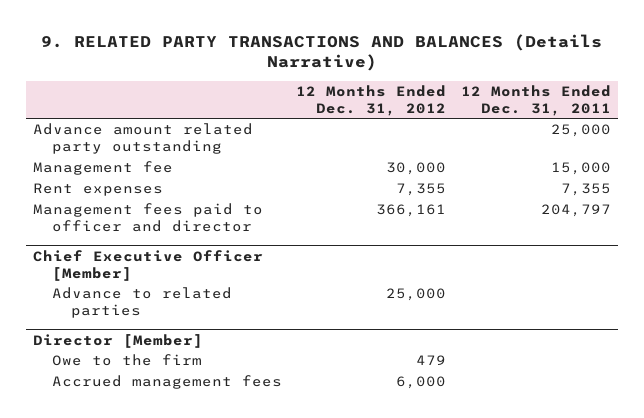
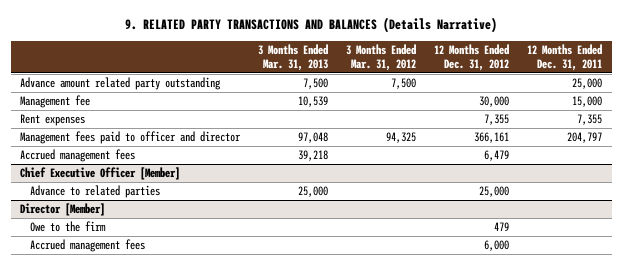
- | 12 Months Ended Dec. 31, 2012 | 12 Months Ended Dec. 31, 2011
+ | 3 Months Ended Mar. 31, 2013 | 3 Months Ended Mar. 31, 2012 | 12 Months Ended Dec. 31, 2012 | 12 Months Ended Dec. 31, 2011
+ Accrued management fees | 39,218 | | 6,479 |

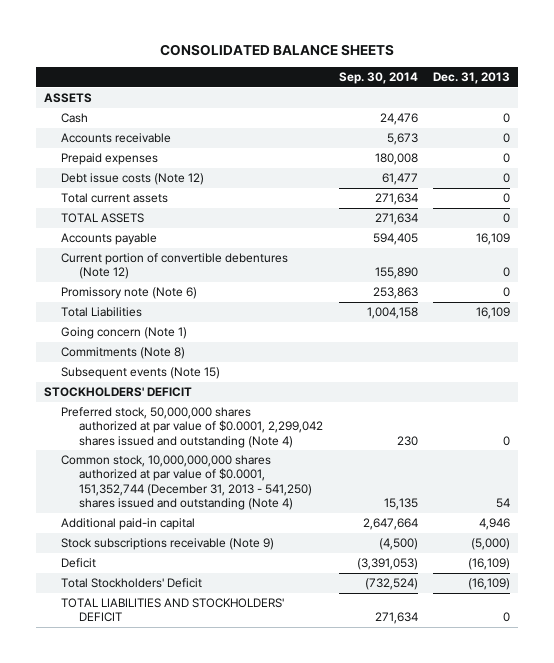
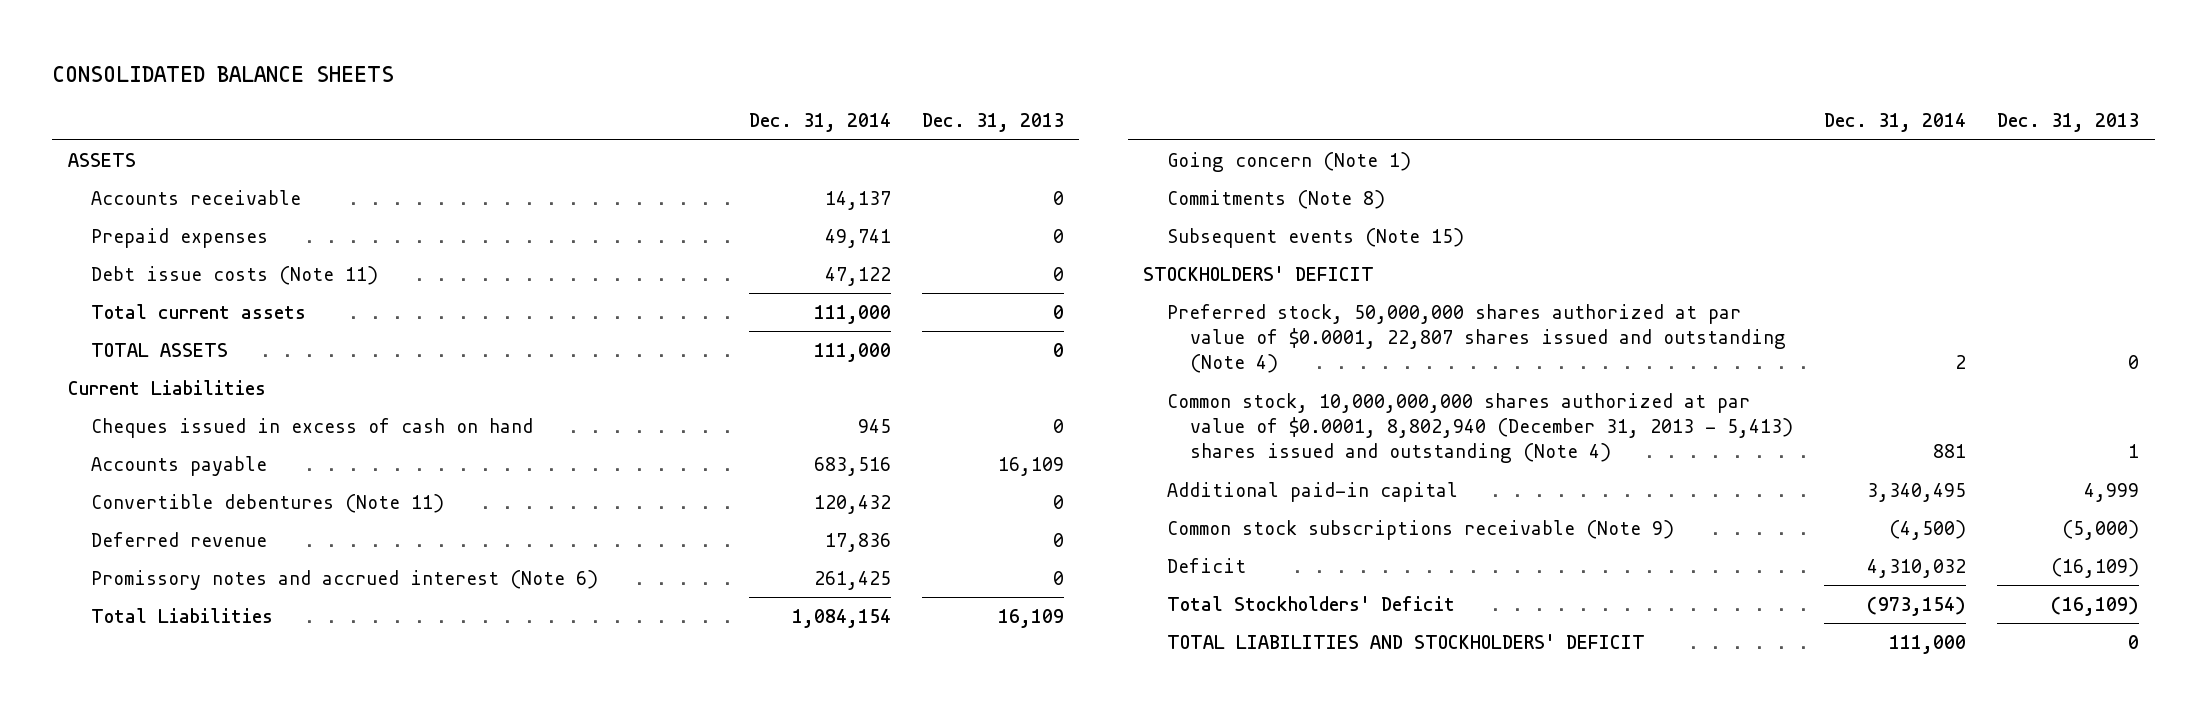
- | Sep. 30, 2014 | Dec. 31, 2013
+ | Dec. 31, 2014 | Dec. 31, 2013
- Cash | 24,476 | 0
- Debt issue costs (Note 12) | 61,477 | 0
+ Debt issue costs (Note 11) | 47,122 | 0
+ Current Liabilities
+ Cheques issued in excess of cash on hand | 945 | 0
- Current portion of convertible debentures (Note 12) | 155,890 | 0
- Promissory note (Note 6) | 253,863 | 0
+ Convertible debentures (Note 11) | 120,432 | 0
+ Deferred revenue | 17,836 | 0
+ Promissory notes and accrued interest (Note 6) | 261,425 | 0
- Preferred stock, 50,000,000 shares authorized at par value of $0.0001, 2,299,042 shares issued and outstanding (Note 4) | 230 | 0
- Common stock, 10,000,000,000 shares authorized at par value of $0.0001, 151,352,744 (December 31, 2013 - 541,250) shares issued and outstanding (Note 4) | 15,135 | 54
- Additional paid-in capital | 2,647,664 | 4,946
- Stock subscriptions receivable (Note 9) | (4,500) | (5,000)
+ Preferred stock, 50,000,000 shares authorized at par value of $0.0001, 22,807 shares issued and outstanding (Note 4) | 2 | 0
+ Common stock, 10,000,000,000 shares authorized at par value of $0.0001, 8,802,940 (December 31, 2013 - 5,413) shares issued and outstanding (Note 4) | 881 | 1
+ Additional paid-in capital | 3,340,495 | 4,999
+ Common stock subscriptions receivable (Note 9) | (4,500) | (5,000)

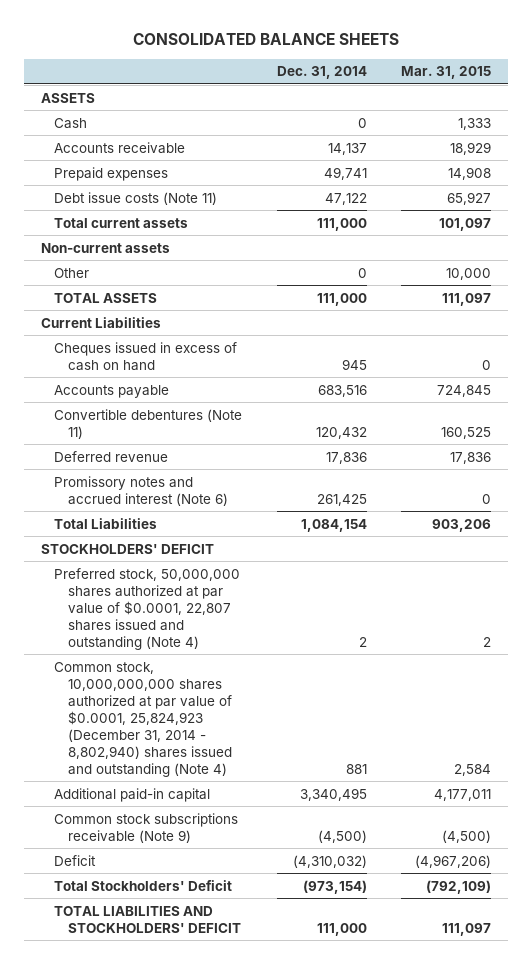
- | Dec. 31, 2014 | Dec. 31, 2013
+ | Dec. 31, 2014 | Mar. 31, 2015
+ Cash | 0 | 1,333
+ Non-current assets
+ Other | 0 | 10,000
- Going concern (Note 1)
- Commitments (Note 8)
- Subsequent events (Note 15)
- Common stock, 10,000,000,000 shares authorized at par value of $0.0001, 8,802,940 (December 31, 2013 - 5,413) shares issued and outstanding (Note 4) | 881 | 1
+ Common stock, 10,000,000,000 shares authorized at par value of $0.0001, 25,824,923 (December 31, 2014 - 8,802,940) shares issued and outstanding (Note 4) | 881 | 2,584
- Deficit | 4,310,032 | (16,109)
+ Deficit | (4,310,032) | (4,967,206)

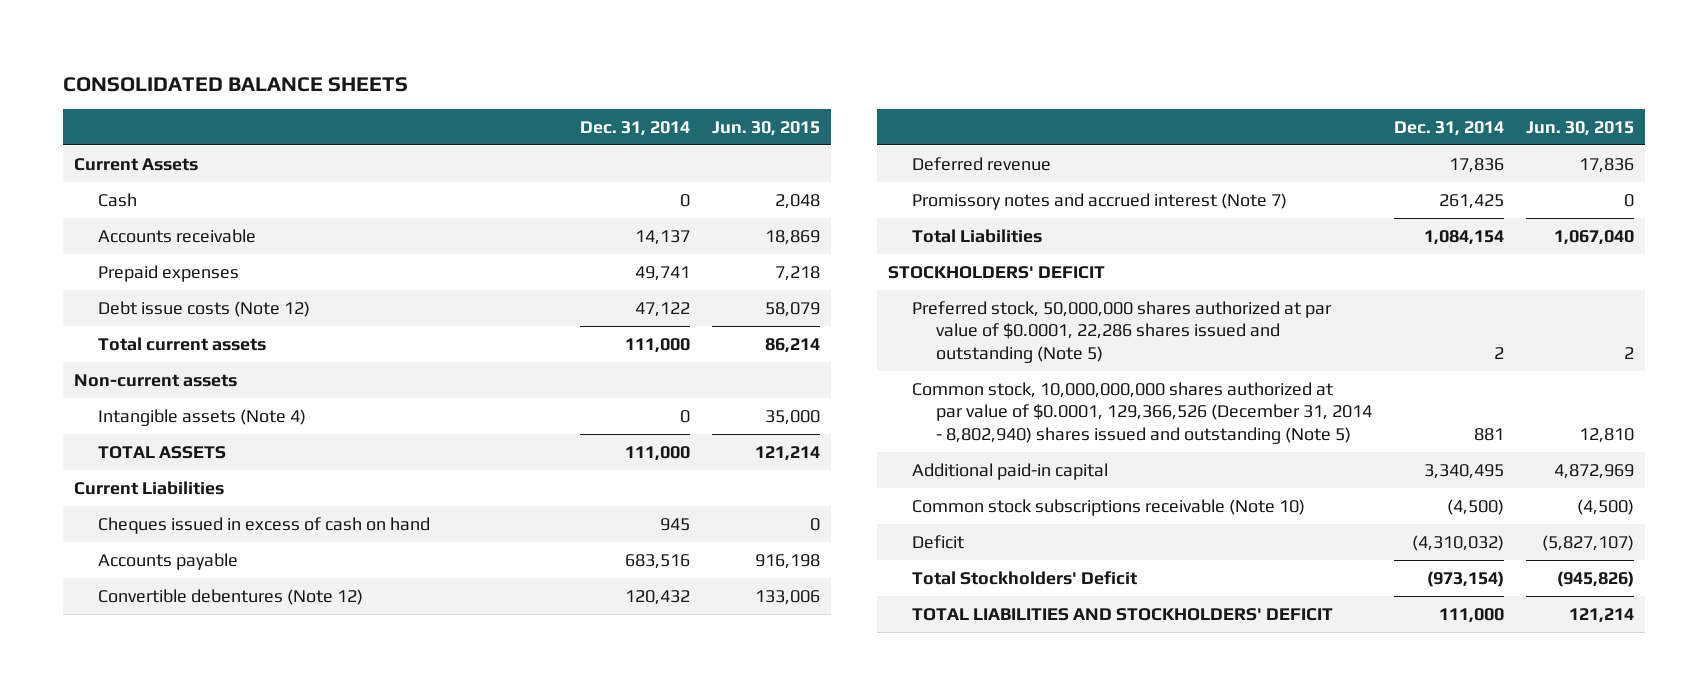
- | Dec. 31, 2014 | Mar. 31, 2015
+ | Dec. 31, 2014 | Jun. 30, 2015
- ASSETS
+ Current Assets
- Debt issue costs (Note 11) | 47,122 | 65,927
+ Debt issue costs (Note 12) | 47,122 | 58,079
- Other | 0 | 10,000
+ Intangible assets (Note 4) | 0 | 35,000
- Convertible debentures (Note 11) | 120,432 | 160,525
+ Convertible debentures (Note 12) | 120,432 | 133,006
- Promissory notes and accrued interest (Note 6) | 261,425 | 0
+ Promissory notes and accrued interest (Note 7) | 261,425 | 0
- Preferred stock, 50,000,000 shares authorized at par value of $0.0001, 22,807 shares issued and outstanding (Note 4) | 2 | 2
- Common stock, 10,000,000,000 shares authorized at par value of $0.0001, 25,824,923 (December 31, 2014 - 8,802,940) shares issued and outstanding (Note 4) | 881 | 2,584
+ Preferred stock, 50,000,000 shares authorized at par value of $0.0001, 22,286 shares issued and outstanding (Note 5) | 2 | 2
+ Common stock, 10,000,000,000 shares authorized at par value of $0.0001, 129,366,526 (December 31, 2014 - 8,802,940) shares issued and outstanding (Note 5) | 881 | 12,810
- Common stock subscriptions receivable (Note 9) | (4,500) | (4,500)
+ Common stock subscriptions receivable (Note 10) | (4,500) | (4,500)

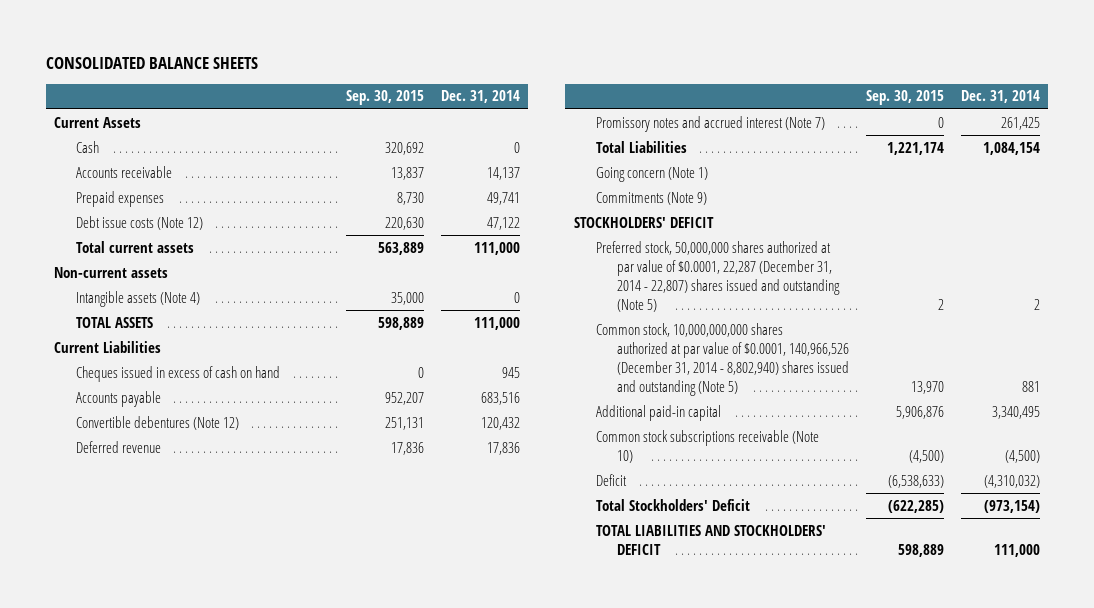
- | Dec. 31, 2014 | Jun. 30, 2015
+ | Sep. 30, 2015 | Dec. 31, 2014
+ Going concern (Note 1)
+ Commitments (Note 9)
- Preferred stock, 50,000,000 shares authorized at par value of $0.0001, 22,286 shares issued and outstanding (Note 5) | 2 | 2
- Common stock, 10,000,000,000 shares authorized at par value of $0.0001, 129,366,526 (December 31, 2014 - 8,802,940) shares issued and outstanding (Note 5) | 881 | 12,810
+ Preferred stock, 50,000,000 shares authorized at par value of $0.0001, 22,287 (December 31, 2014 - 22,807) shares issued and outstanding (Note 5) | 2 | 2
+ Common stock, 10,000,000,000 shares authorized at par value of $0.0001, 140,966,526 (December 31, 2014 - 8,802,940) shares issued and outstanding (Note 5) | 13,970 | 881

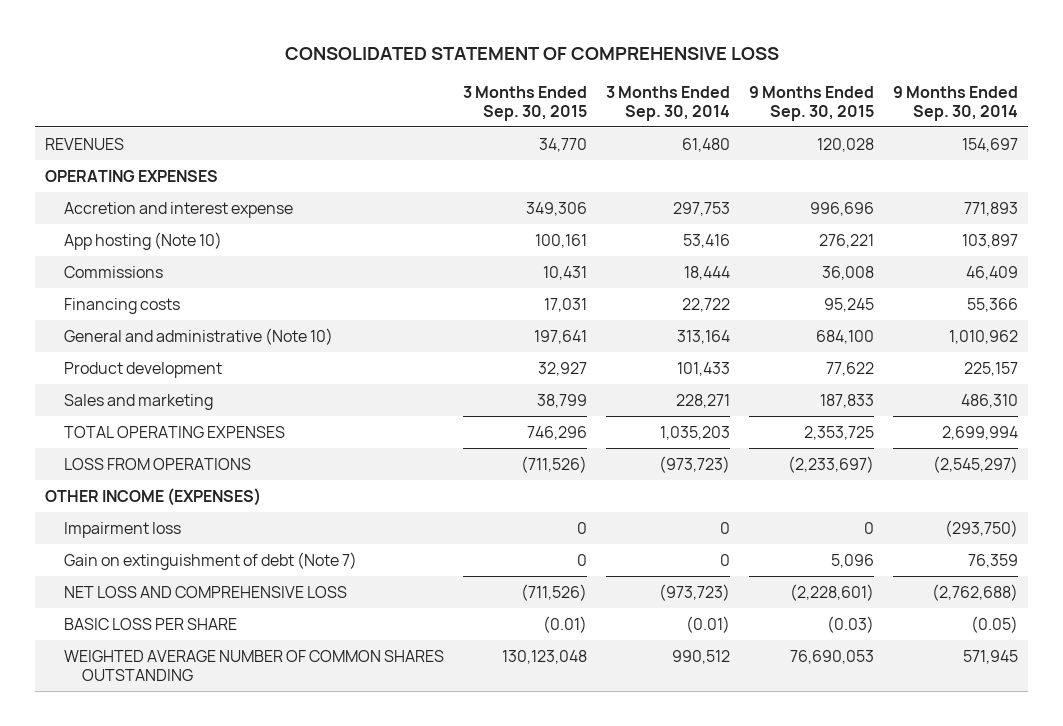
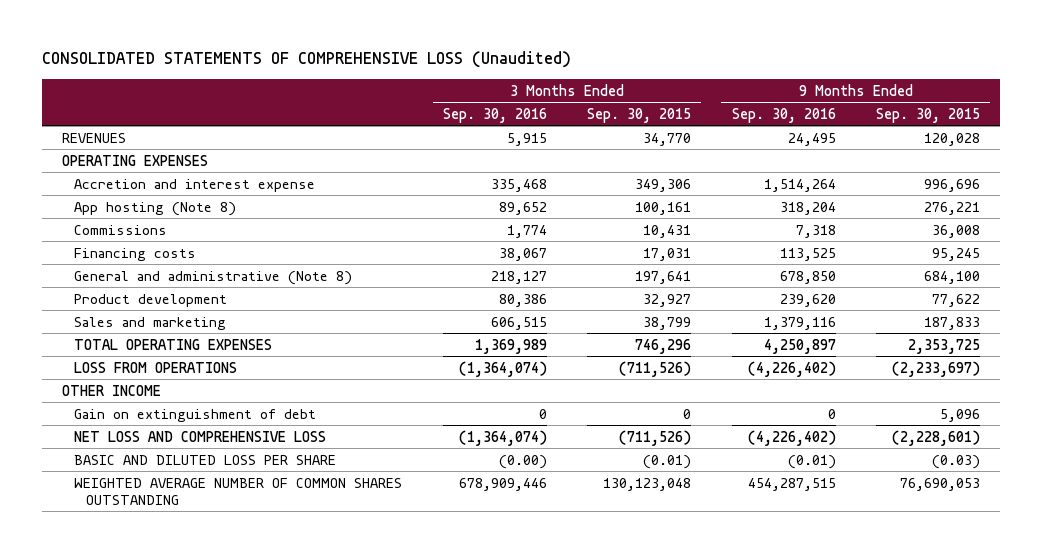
- CONSOLIDATED STATEMENT OF COMPREHENSIVE LOSS
+ CONSOLIDATED STATEMENTS OF COMPREHENSIVE LOSS (Unaudited)
- | 3 Months Ended Sep. 30, 2015 | 3 Months Ended Sep. 30, 2014 | 9 Months Ended Sep. 30, 2015 | 9 Months Ended Sep. 30, 2014
+ | 3 Months Ended Sep. 30, 2016 | 3 Months Ended Sep. 30, 2015 | 9 Months Ended Sep. 30, 2016 | 9 Months Ended Sep. 30, 2015
- App hosting (Note 10) | 100,161 | 53,416 | 276,221 | 103,897
+ App hosting (Note 8) | 89,652 | 100,161 | 318,204 | 276,221
- General and administrative (Note 10) | 197,641 | 313,164 | 684,100 | 1,010,962
+ General and administrative (Note 8) | 218,127 | 197,641 | 678,850 | 684,100
- OTHER INCOME (EXPENSES)
- Impairment loss | 0 | 0 | 0 | (293,750)
- Gain on extinguishment of debt (Note 7) | 0 | 0 | 5,096 | 76,359
+ OTHER INCOME
+ Gain on extinguishment of debt | 0 | 0 | 0 | 5,096
- BASIC LOSS PER SHARE | (0.01) | (0.01) | (0.03) | (0.05)
+ BASIC AND DILUTED LOSS PER SHARE | (0.00) | (0.01) | (0.01) | (0.03)

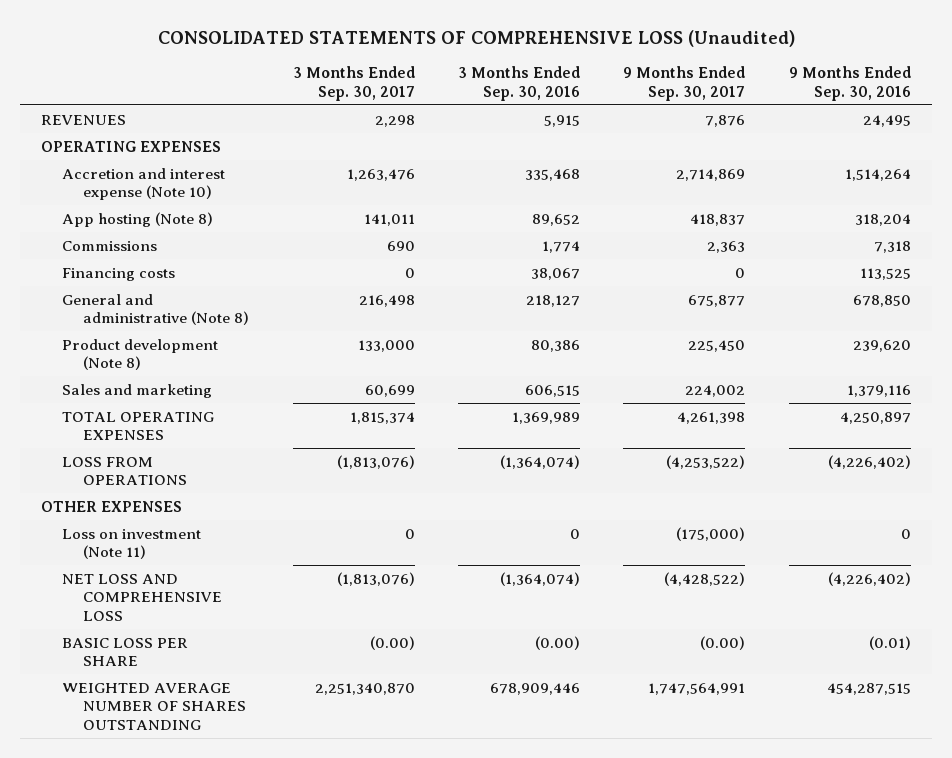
- | 3 Months Ended Sep. 30, 2016 | 3 Months Ended Sep. 30, 2015 | 9 Months Ended Sep. 30, 2016 | 9 Months Ended Sep. 30, 2015
+ | 3 Months Ended Sep. 30, 2017 | 3 Months Ended Sep. 30, 2016 | 9 Months Ended Sep. 30, 2017 | 9 Months Ended Sep. 30, 2016
- Accretion and interest expense | 335,468 | 349,306 | 1,514,264 | 996,696
+ Accretion and interest expense (Note 10) | 1,263,476 | 335,468 | 2,714,869 | 1,514,264
- Product development | 80,386 | 32,927 | 239,620 | 77,622
+ Product development (Note 8) | 133,000 | 80,386 | 225,450 | 239,620
- OTHER INCOME
- Gain on extinguishment of debt | 0 | 0 | 0 | 5,096
+ OTHER EXPENSES
+ Loss on investment (Note 11) | 0 | 0 | (175,000) | 0
- BASIC AND DILUTED LOSS PER SHARE | (0.00) | (0.01) | (0.01) | (0.03)
- WEIGHTED AVERAGE NUMBER OF COMMON SHARES OUTSTANDING | 678,909,446 | 130,123,048 | 454,287,515 | 76,690,053
+ BASIC LOSS PER SHARE | (0.00) | (0.00) | (0.00) | (0.01)
+ WEIGHTED AVERAGE NUMBER OF SHARES OUTSTANDING | 2,251,340,870 | 678,909,446 | 1,747,564,991 | 454,287,515

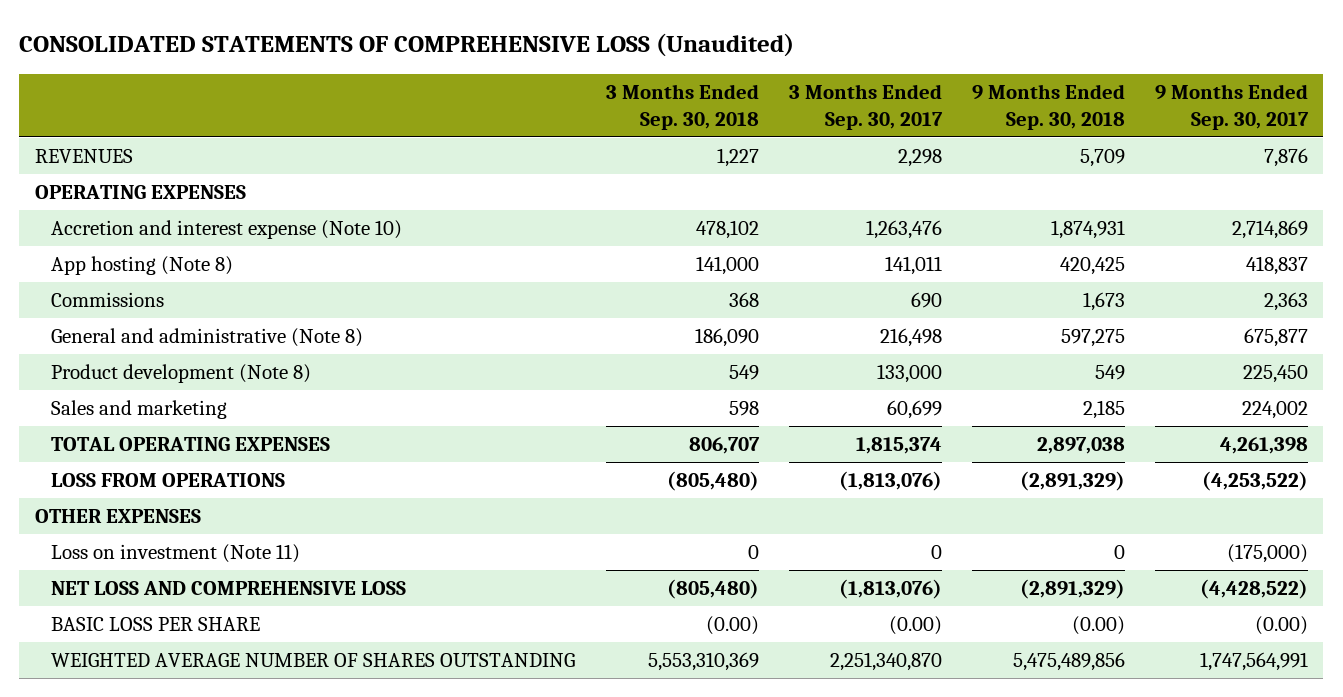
- | 3 Months Ended Sep. 30, 2017 | 3 Months Ended Sep. 30, 2016 | 9 Months Ended Sep. 30, 2017 | 9 Months Ended Sep. 30, 2016
+ | 3 Months Ended Sep. 30, 2018 | 3 Months Ended Sep. 30, 2017 | 9 Months Ended Sep. 30, 2018 | 9 Months Ended Sep. 30, 2017
- Financing costs | 0 | 38,067 | 0 | 113,525

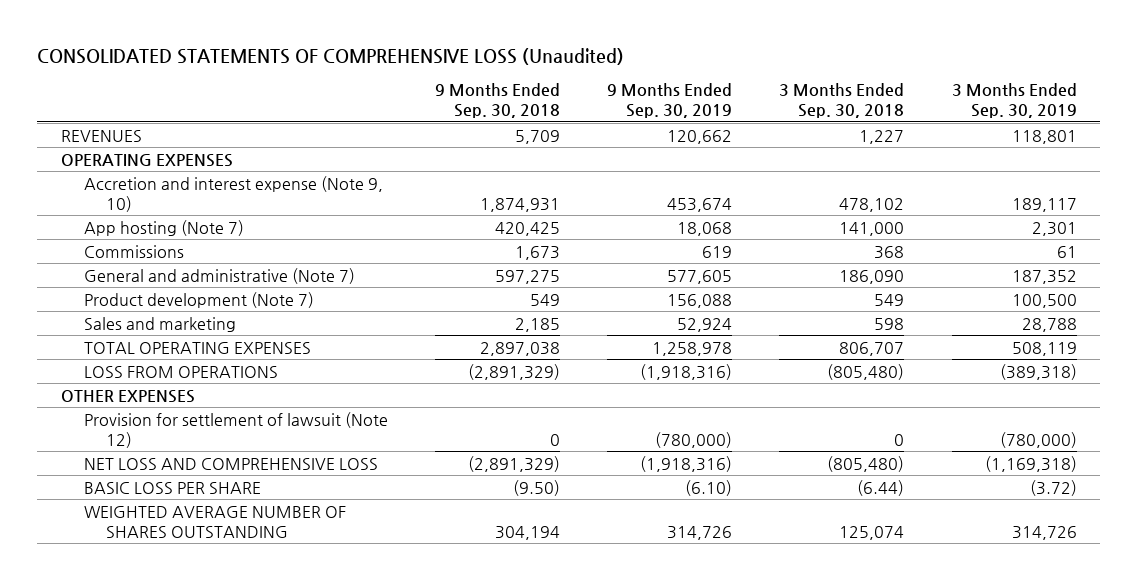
- | 3 Months Ended Sep. 30, 2018 | 3 Months Ended Sep. 30, 2017 | 9 Months Ended Sep. 30, 2018 | 9 Months Ended Sep. 30, 2017
+ | 9 Months Ended Sep. 30, 2018 | 9 Months Ended Sep. 30, 2019 | 3 Months Ended Sep. 30, 2018 | 3 Months Ended Sep. 30, 2019
- Accretion and interest expense (Note 10) | 478,102 | 1,263,476 | 1,874,931 | 2,714,869
- App hosting (Note 8) | 141,000 | 141,011 | 420,425 | 418,837
+ Accretion and interest expense (Note 9, 10) | 1,874,931 | 453,674 | 478,102 | 189,117
+ App hosting (Note 7) | 420,425 | 18,068 | 141,000 | 2,301
- General and administrative (Note 8) | 186,090 | 216,498 | 597,275 | 675,877
- Product development (Note 8) | 549 | 133,000 | 549 | 225,450
+ General and administrative (Note 7) | 597,275 | 577,605 | 186,090 | 187,352
+ Product development (Note 7) | 549 | 156,088 | 549 | 100,500
- Loss on investment (Note 11) | 0 | 0 | 0 | (175,000)
+ Provision for settlement of lawsuit (Note 12) | 0 | (780,000) | 0 | (780,000)
- BASIC LOSS PER SHARE | (0.00) | (0.00) | (0.00) | (0.00)
- WEIGHTED AVERAGE NUMBER OF SHARES OUTSTANDING | 5,553,310,369 | 2,251,340,870 | 5,475,489,856 | 1,747,564,991
+ BASIC LOSS PER SHARE | (9.50) | (6.10) | (6.44) | (3.72)
+ WEIGHTED AVERAGE NUMBER OF SHARES OUTSTANDING | 304,194 | 314,726 | 125,074 | 314,726

